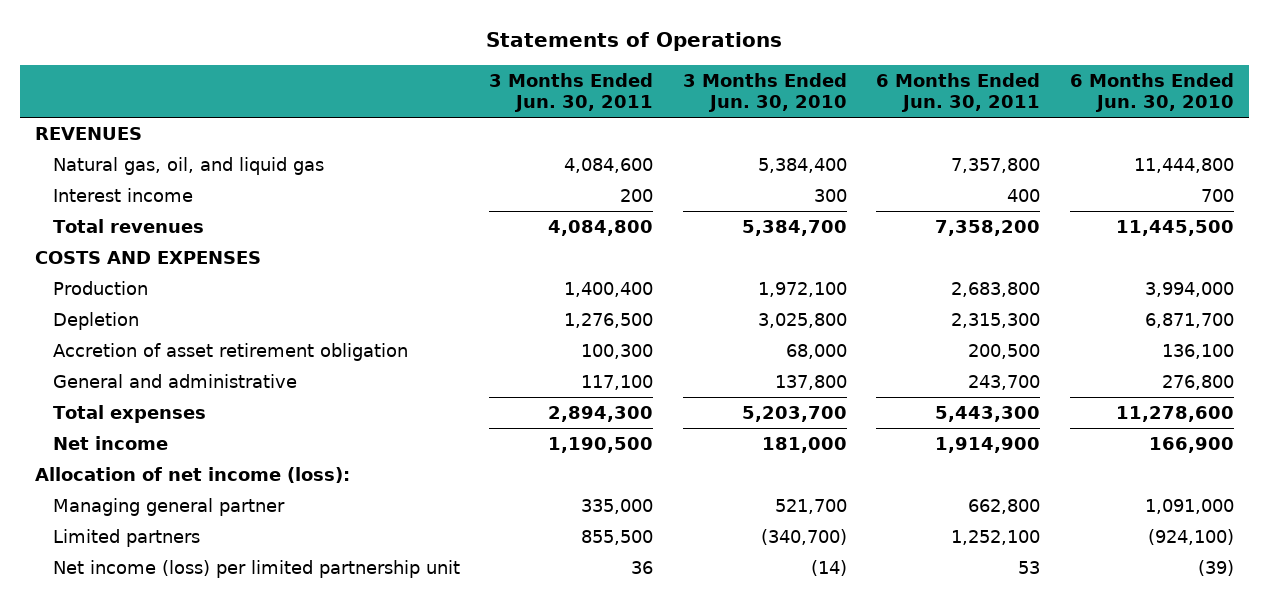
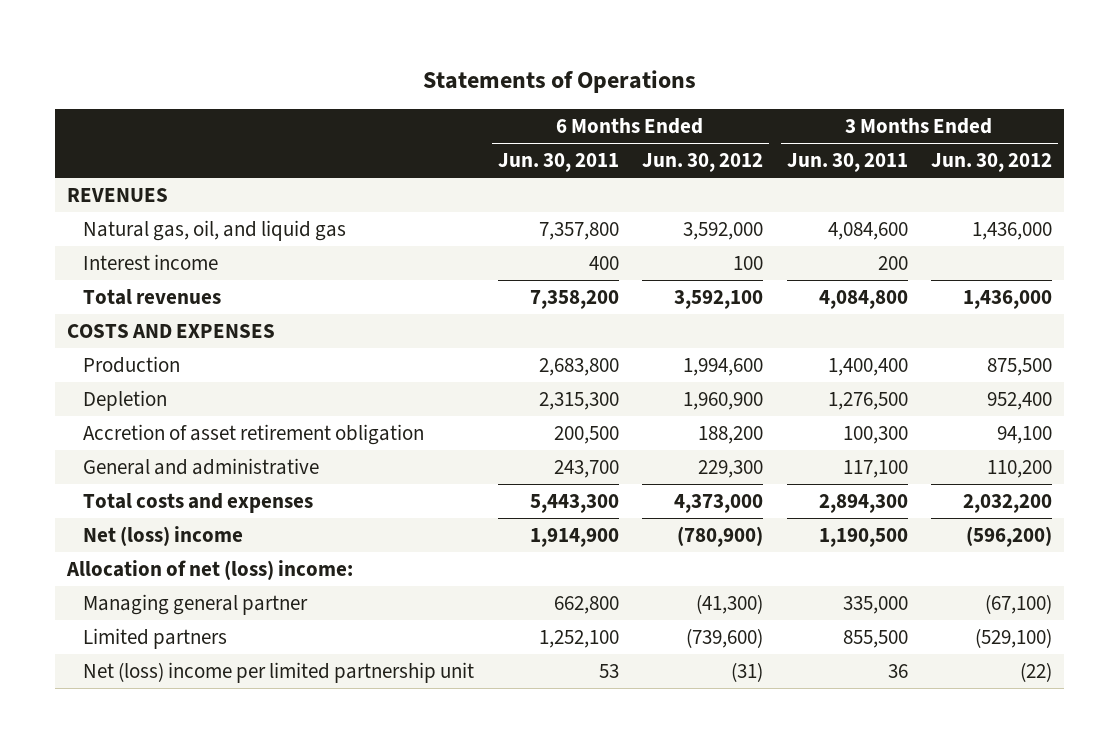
- | 3 Months Ended Jun. 30, 2011 | 3 Months Ended Jun. 30, 2010 | 6 Months Ended Jun. 30, 2011 | 6 Months Ended Jun. 30, 2010
+ | 6 Months Ended Jun. 30, 2011 | 6 Months Ended Jun. 30, 2012 | 3 Months Ended Jun. 30, 2011 | 3 Months Ended Jun. 30, 2012
- Total expenses | 2,894,300 | 5,203,700 | 5,443,300 | 11,278,600
- Net income | 1,190,500 | 181,000 | 1,914,900 | 166,900
- Allocation of net income (loss):
+ Total costs and expenses | 5,443,300 | 4,373,000 | 2,894,300 | 2,032,200
+ Net (loss) income | 1,914,900 | (780,900) | 1,190,500 | (596,200)
+ Allocation of net (loss) income:
- Net income (loss) per limited partnership unit | 36 | (14) | 53 | (39)
+ Net (loss) income per limited partnership unit | 53 | (31) | 36 | (22)

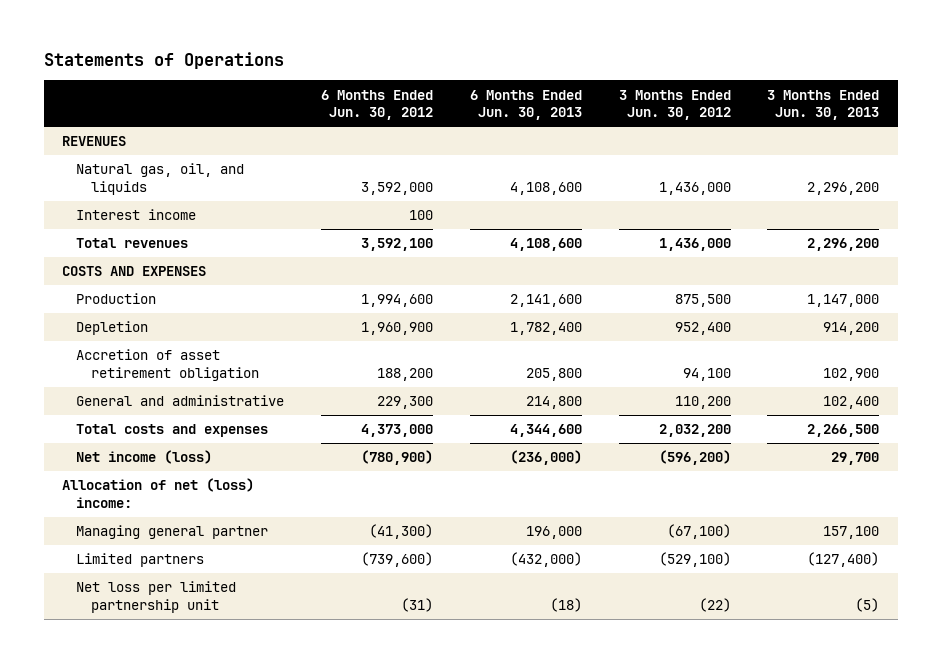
- | 6 Months Ended Jun. 30, 2011 | 6 Months Ended Jun. 30, 2012 | 3 Months Ended Jun. 30, 2011 | 3 Months Ended Jun. 30, 2012
+ | 6 Months Ended Jun. 30, 2012 | 6 Months Ended Jun. 30, 2013 | 3 Months Ended Jun. 30, 2012 | 3 Months Ended Jun. 30, 2013
- Natural gas, oil, and liquid gas | 7,357,800 | 3,592,000 | 4,084,600 | 1,436,000
+ Natural gas, oil, and liquids | 3,592,000 | 4,108,600 | 1,436,000 | 2,296,200
- Net (loss) income | 1,914,900 | (780,900) | 1,190,500 | (596,200)
+ Net income (loss) | (780,900) | (236,000) | (596,200) | 29,700
- Net (loss) income per limited partnership unit | 53 | (31) | 36 | (22)
+ Net loss per limited partnership unit | (31) | (18) | (22) | (5)

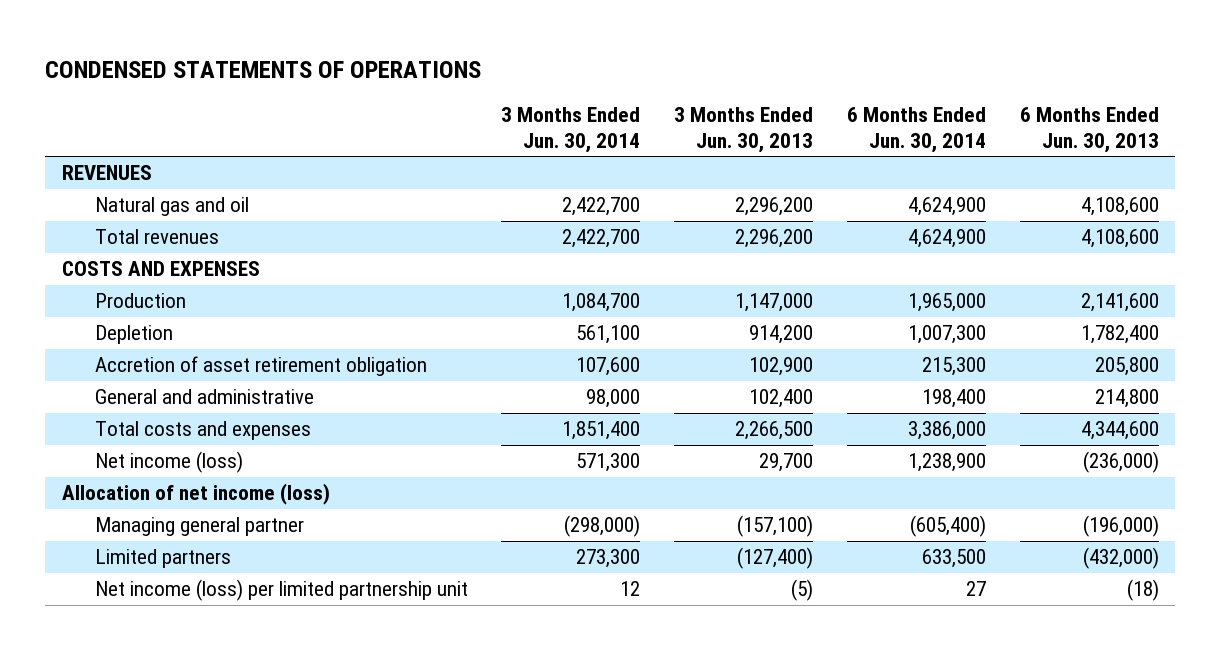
- Statements of Operations
+ CONDENSED STATEMENTS OF OPERATIONS
- | 6 Months Ended Jun. 30, 2012 | 6 Months Ended Jun. 30, 2013 | 3 Months Ended Jun. 30, 2012 | 3 Months Ended Jun. 30, 2013
+ | 3 Months Ended Jun. 30, 2014 | 3 Months Ended Jun. 30, 2013 | 6 Months Ended Jun. 30, 2014 | 6 Months Ended Jun. 30, 2013
- Natural gas, oil, and liquids | 3,592,000 | 4,108,600 | 1,436,000 | 2,296,200
- Interest income | 100 | | |
+ Natural gas and oil | 2,422,700 | 2,296,200 | 4,624,900 | 4,108,600
- Allocation of net (loss) income:
- Managing general partner | (41,300) | 196,000 | (67,100) | 157,100
+ Allocation of net income (loss)
+ Managing general partner | (298,000) | (157,100) | (605,400) | (196,000)
- Net loss per limited partnership unit | (31) | (18) | (22) | (5)
+ Net income (loss) per limited partnership unit | 12 | (5) | 27 | (18)

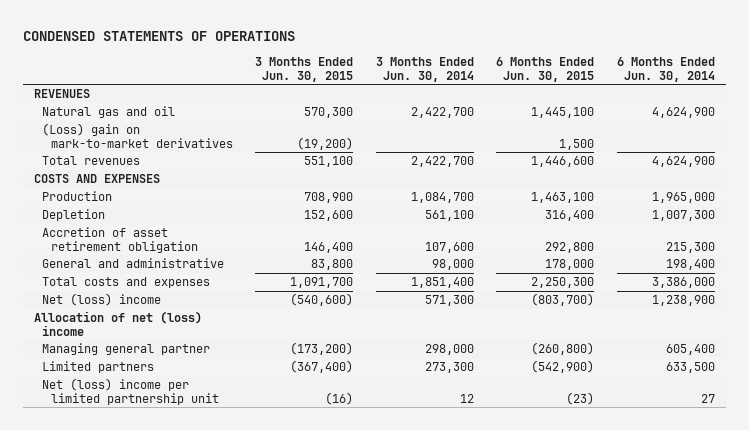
- | 3 Months Ended Jun. 30, 2014 | 3 Months Ended Jun. 30, 2013 | 6 Months Ended Jun. 30, 2014 | 6 Months Ended Jun. 30, 2013
+ | 3 Months Ended Jun. 30, 2015 | 3 Months Ended Jun. 30, 2014 | 6 Months Ended Jun. 30, 2015 | 6 Months Ended Jun. 30, 2014
+ (Loss) gain on mark-to-market derivatives | (19,200) | | 1,500 |
- Net income (loss) | 571,300 | 29,700 | 1,238,900 | (236,000)
- Allocation of net income (loss)
- Managing general partner | (298,000) | (157,100) | (605,400) | (196,000)
+ Net (loss) income | (540,600) | 571,300 | (803,700) | 1,238,900
+ Allocation of net (loss) income
+ Managing general partner | (173,200) | 298,000 | (260,800) | 605,400
- Net income (loss) per limited partnership unit | 12 | (5) | 27 | (18)
+ Net (loss) income per limited partnership unit | (16) | 12 | (23) | 27

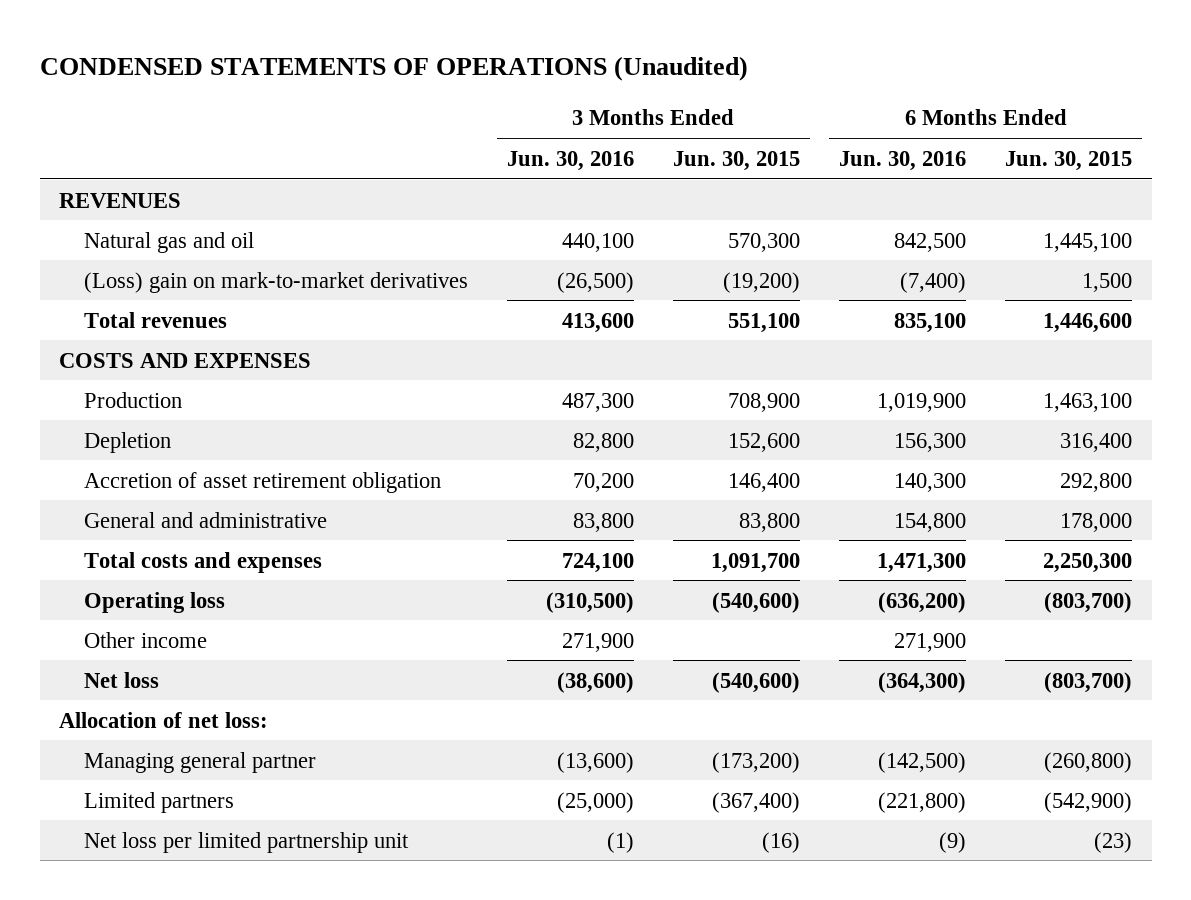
- CONDENSED STATEMENTS OF OPERATIONS
+ CONDENSED STATEMENTS OF OPERATIONS (Unaudited)
- | 3 Months Ended Jun. 30, 2015 | 3 Months Ended Jun. 30, 2014 | 6 Months Ended Jun. 30, 2015 | 6 Months Ended Jun. 30, 2014
+ | 3 Months Ended Jun. 30, 2016 | 3 Months Ended Jun. 30, 2015 | 6 Months Ended Jun. 30, 2016 | 6 Months Ended Jun. 30, 2015
- Net (loss) income | (540,600) | 571,300 | (803,700) | 1,238,900
- Allocation of net (loss) income
+ Operating loss | (310,500) | (540,600) | (636,200) | (803,700)
+ Other income | 271,900 | | 271,900 |
+ Net loss | (38,600) | (540,600) | (364,300) | (803,700)
+ Allocation of net loss:
- Net (loss) income per limited partnership unit | (16) | 12 | (23) | 27
+ Net loss per limited partnership unit | (1) | (16) | (9) | (23)

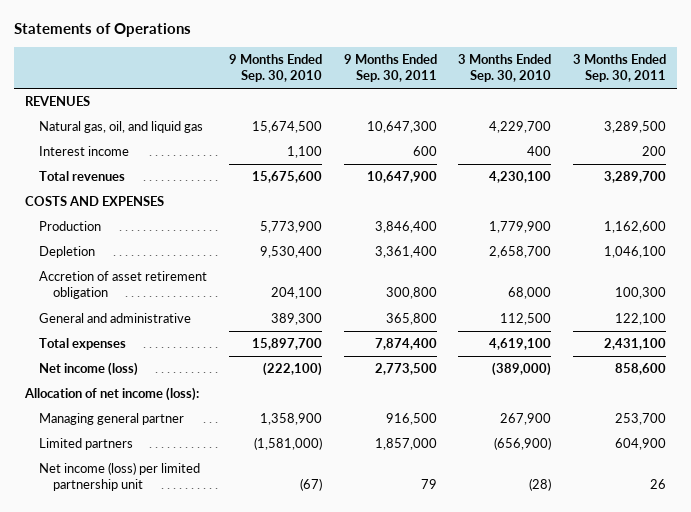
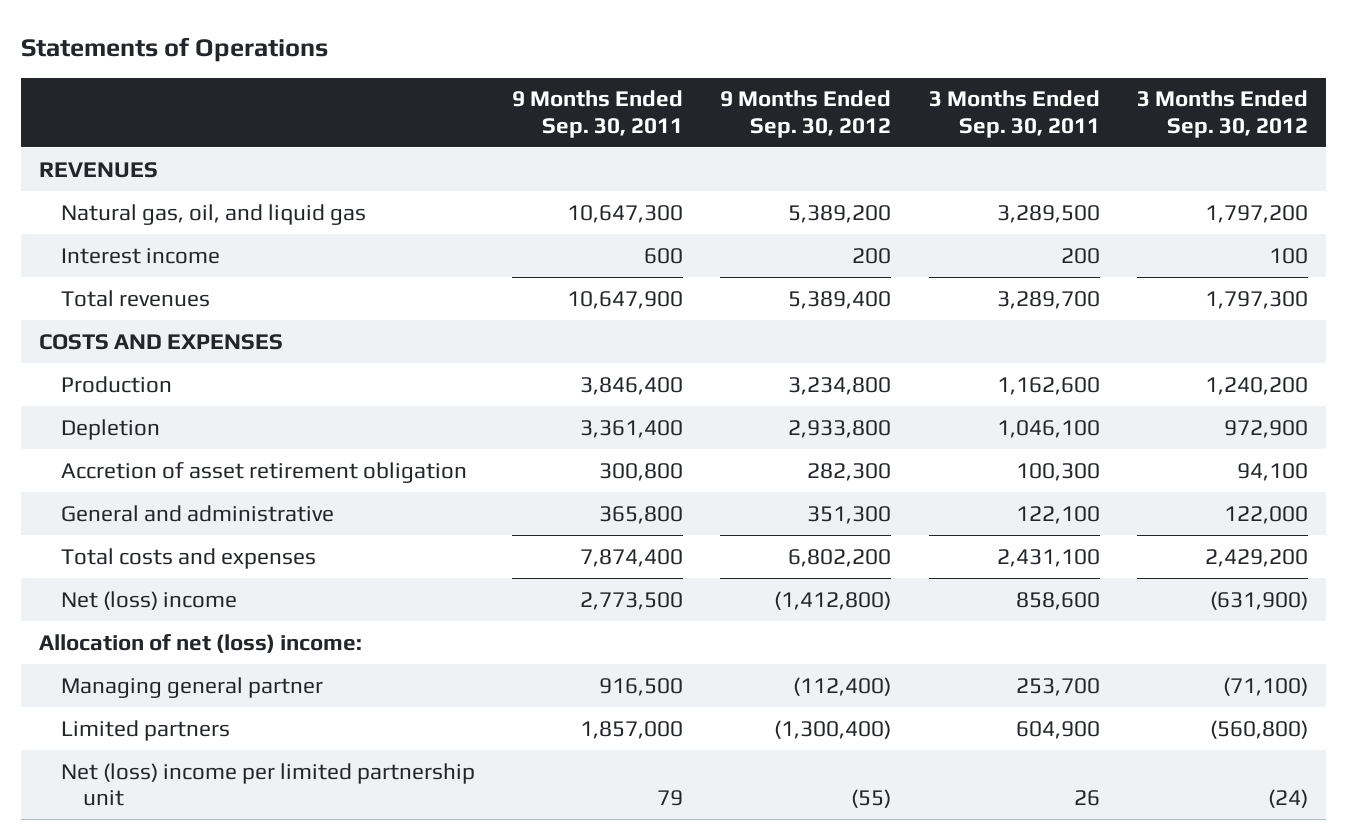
- | 9 Months Ended Sep. 30, 2010 | 9 Months Ended Sep. 30, 2011 | 3 Months Ended Sep. 30, 2010 | 3 Months Ended Sep. 30, 2011
+ | 9 Months Ended Sep. 30, 2011 | 9 Months Ended Sep. 30, 2012 | 3 Months Ended Sep. 30, 2011 | 3 Months Ended Sep. 30, 2012
- Total expenses | 15,897,700 | 7,874,400 | 4,619,100 | 2,431,100
- Net income (loss) | (222,100) | 2,773,500 | (389,000) | 858,600
- Allocation of net income (loss):
+ Total costs and expenses | 7,874,400 | 6,802,200 | 2,431,100 | 2,429,200
+ Net (loss) income | 2,773,500 | (1,412,800) | 858,600 | (631,900)
+ Allocation of net (loss) income:
- Net income (loss) per limited partnership unit | (67) | 79 | (28) | 26
+ Net (loss) income per limited partnership unit | 79 | (55) | 26 | (24)

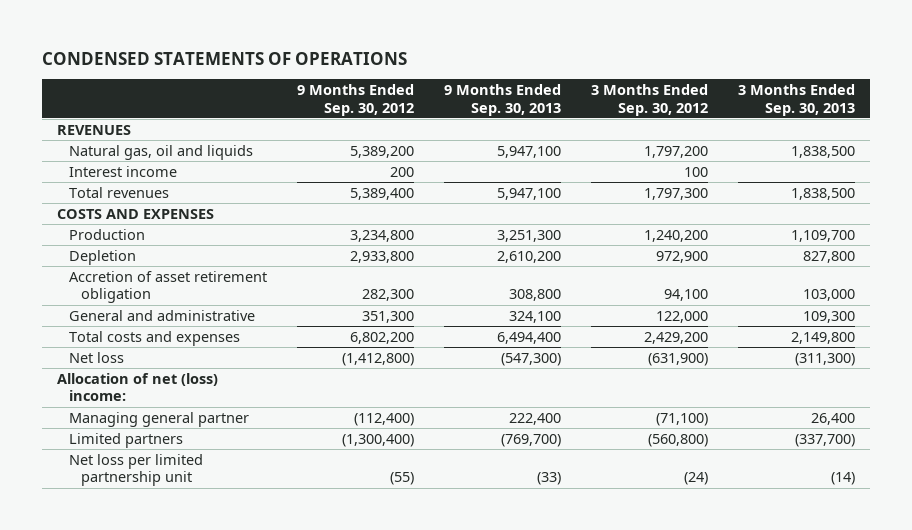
- Statements of Operations
+ CONDENSED STATEMENTS OF OPERATIONS
- | 9 Months Ended Sep. 30, 2011 | 9 Months Ended Sep. 30, 2012 | 3 Months Ended Sep. 30, 2011 | 3 Months Ended Sep. 30, 2012
+ | 9 Months Ended Sep. 30, 2012 | 9 Months Ended Sep. 30, 2013 | 3 Months Ended Sep. 30, 2012 | 3 Months Ended Sep. 30, 2013
- Natural gas, oil, and liquid gas | 10,647,300 | 5,389,200 | 3,289,500 | 1,797,200
+ Natural gas, oil and liquids | 5,389,200 | 5,947,100 | 1,797,200 | 1,838,500
- Net (loss) income | 2,773,500 | (1,412,800) | 858,600 | (631,900)
+ Net loss | (1,412,800) | (547,300) | (631,900) | (311,300)
- Net (loss) income per limited partnership unit | 79 | (55) | 26 | (24)
+ Net loss per limited partnership unit | (55) | (33) | (24) | (14)

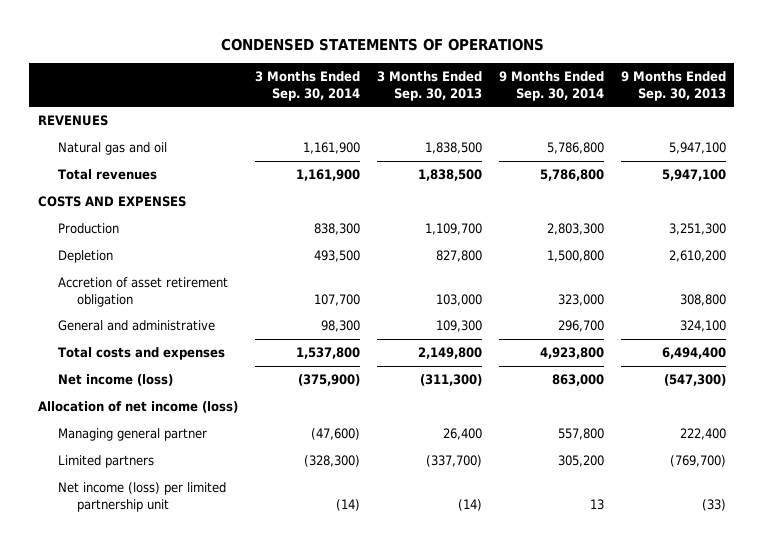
- | 9 Months Ended Sep. 30, 2012 | 9 Months Ended Sep. 30, 2013 | 3 Months Ended Sep. 30, 2012 | 3 Months Ended Sep. 30, 2013
+ | 3 Months Ended Sep. 30, 2014 | 3 Months Ended Sep. 30, 2013 | 9 Months Ended Sep. 30, 2014 | 9 Months Ended Sep. 30, 2013
- Natural gas, oil and liquids | 5,389,200 | 5,947,100 | 1,797,200 | 1,838,500
- Interest income | 200 | | 100 |
+ Natural gas and oil | 1,161,900 | 1,838,500 | 5,786,800 | 5,947,100
- Net loss | (1,412,800) | (547,300) | (631,900) | (311,300)
- Allocation of net (loss) income:
+ Net income (loss) | (375,900) | (311,300) | 863,000 | (547,300)
+ Allocation of net income (loss)
- Net loss per limited partnership unit | (55) | (33) | (24) | (14)
+ Net income (loss) per limited partnership unit | (14) | (14) | 13 | (33)

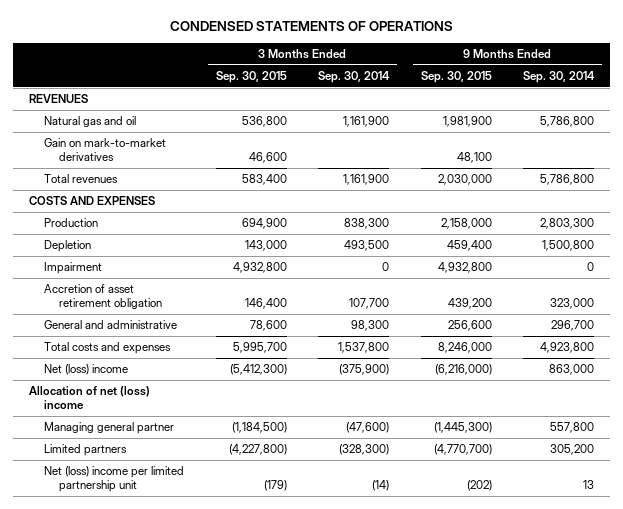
- | 3 Months Ended Sep. 30, 2014 | 3 Months Ended Sep. 30, 2013 | 9 Months Ended Sep. 30, 2014 | 9 Months Ended Sep. 30, 2013
+ | 3 Months Ended Sep. 30, 2015 | 3 Months Ended Sep. 30, 2014 | 9 Months Ended Sep. 30, 2015 | 9 Months Ended Sep. 30, 2014
+ Gain on mark-to-market derivatives | 46,600 | | 48,100 |
+ Impairment | 4,932,800 | 0 | 4,932,800 | 0
- Net income (loss) | (375,900) | (311,300) | 863,000 | (547,300)
- Allocation of net income (loss)
+ Net (loss) income | (5,412,300) | (375,900) | (6,216,000) | 863,000
+ Allocation of net (loss) income
- Net income (loss) per limited partnership unit | (14) | (14) | 13 | (33)
+ Net (loss) income per limited partnership unit | (179) | (14) | (202) | 13

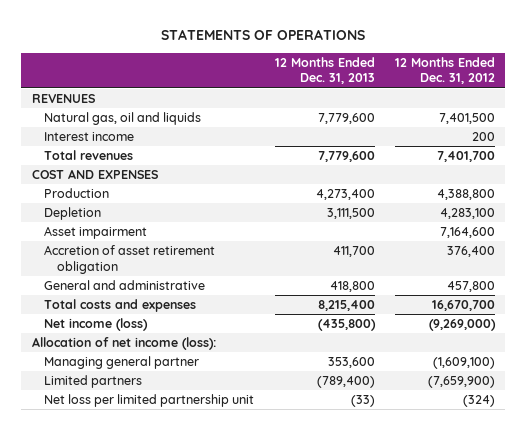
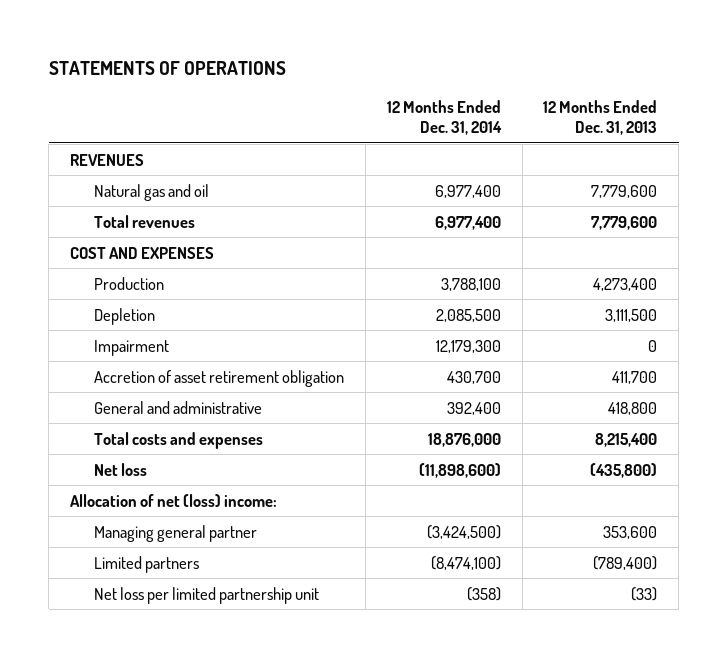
- | 12 Months Ended Dec. 31, 2013 | 12 Months Ended Dec. 31, 2012
+ | 12 Months Ended Dec. 31, 2014 | 12 Months Ended Dec. 31, 2013
- Natural gas, oil and liquids | 7,779,600 | 7,401,500
- Interest income | | 200
+ Natural gas and oil | 6,977,400 | 7,779,600
- Asset impairment | | 7,164,600
+ Impairment | 12,179,300 | 0
- Net income (loss) | (435,800) | (9,269,000)
- Allocation of net income (loss):
+ Net loss | (11,898,600) | (435,800)
+ Allocation of net (loss) income:

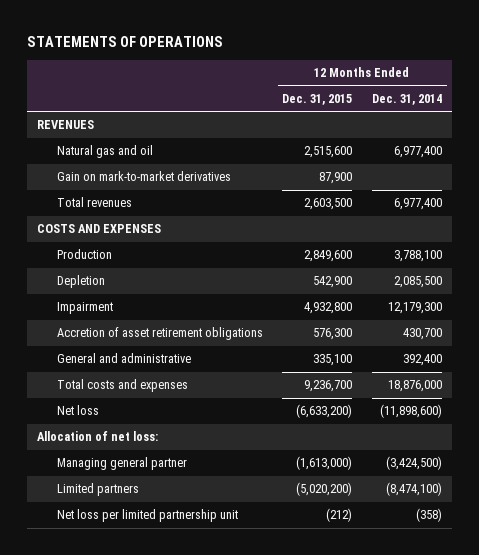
- | 12 Months Ended Dec. 31, 2014 | 12 Months Ended Dec. 31, 2013
+ | 12 Months Ended Dec. 31, 2015 | 12 Months Ended Dec. 31, 2014
+ Gain on mark-to-market derivatives | 87,900 |
- COST AND EXPENSES
+ COSTS AND EXPENSES
- Accretion of asset retirement obligation | 430,700 | 411,700
+ Accretion of asset retirement obligations | 576,300 | 430,700
- Allocation of net (loss) income:
+ Allocation of net loss:

